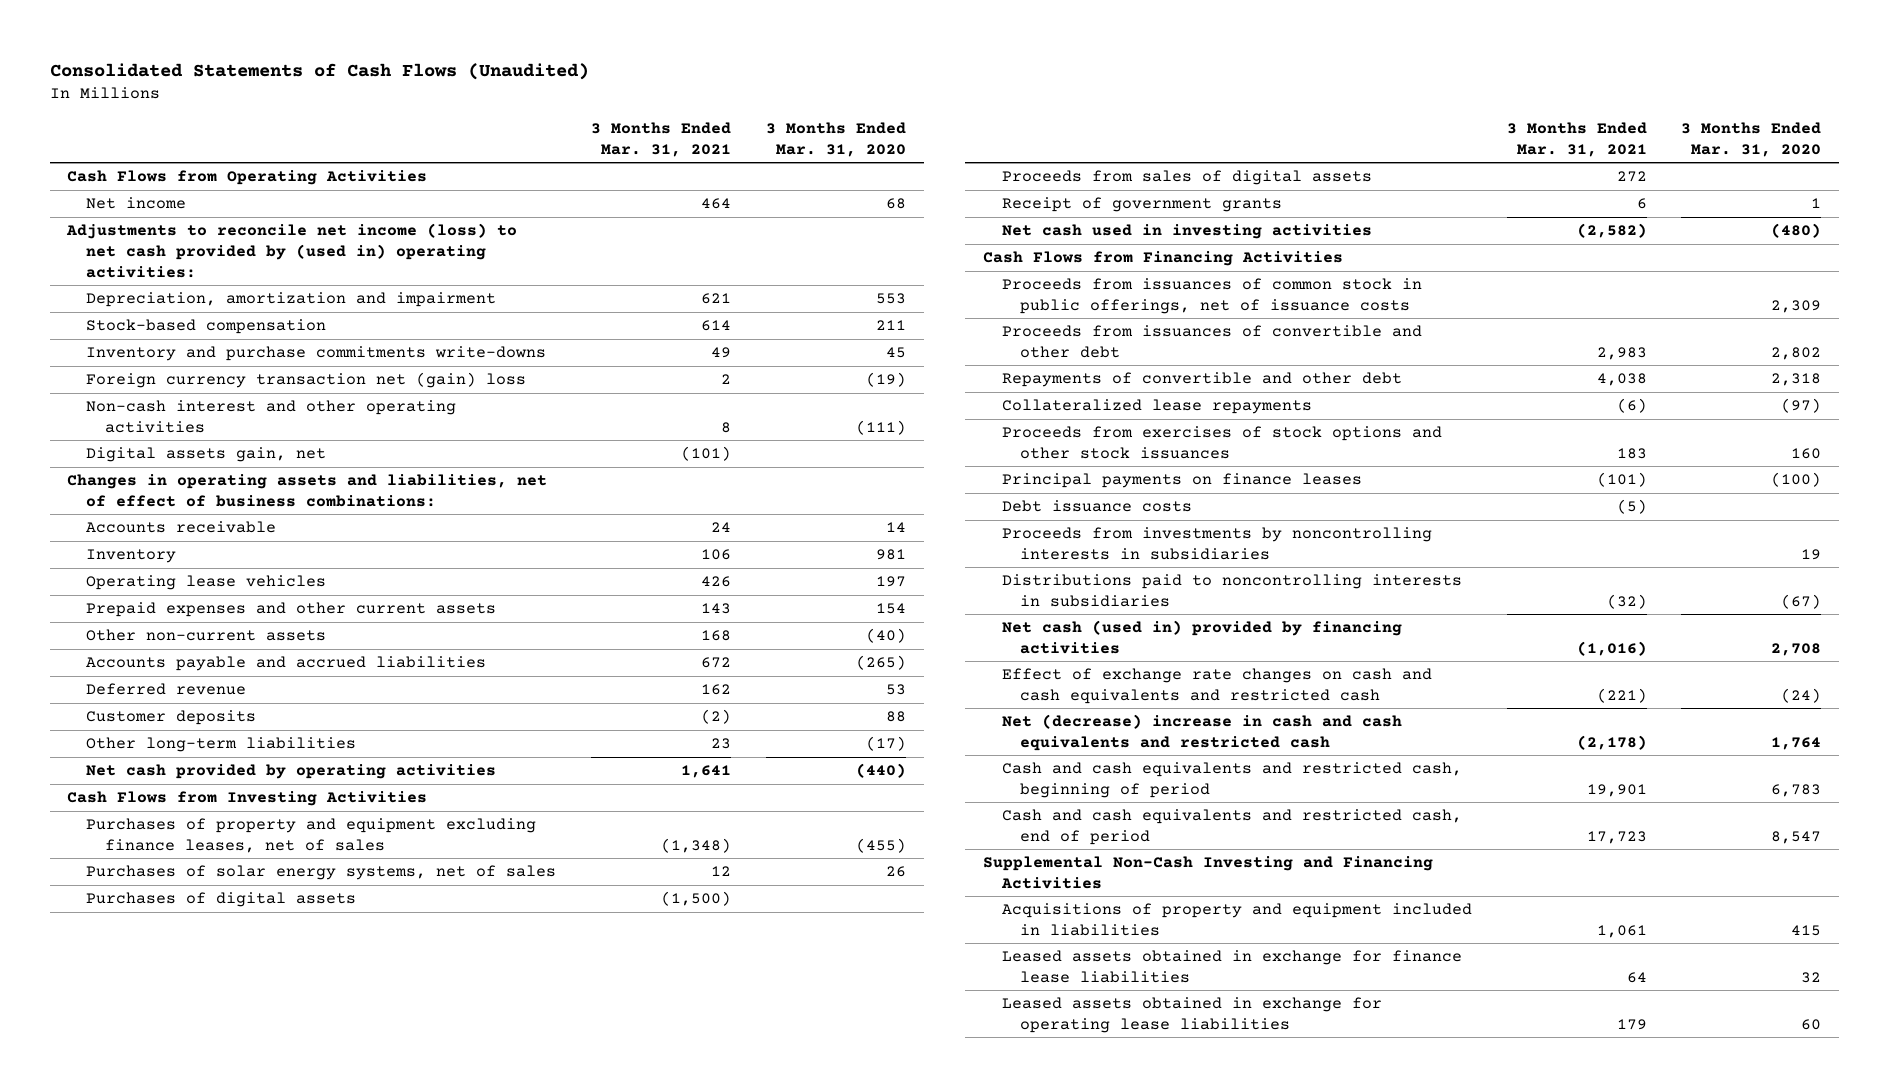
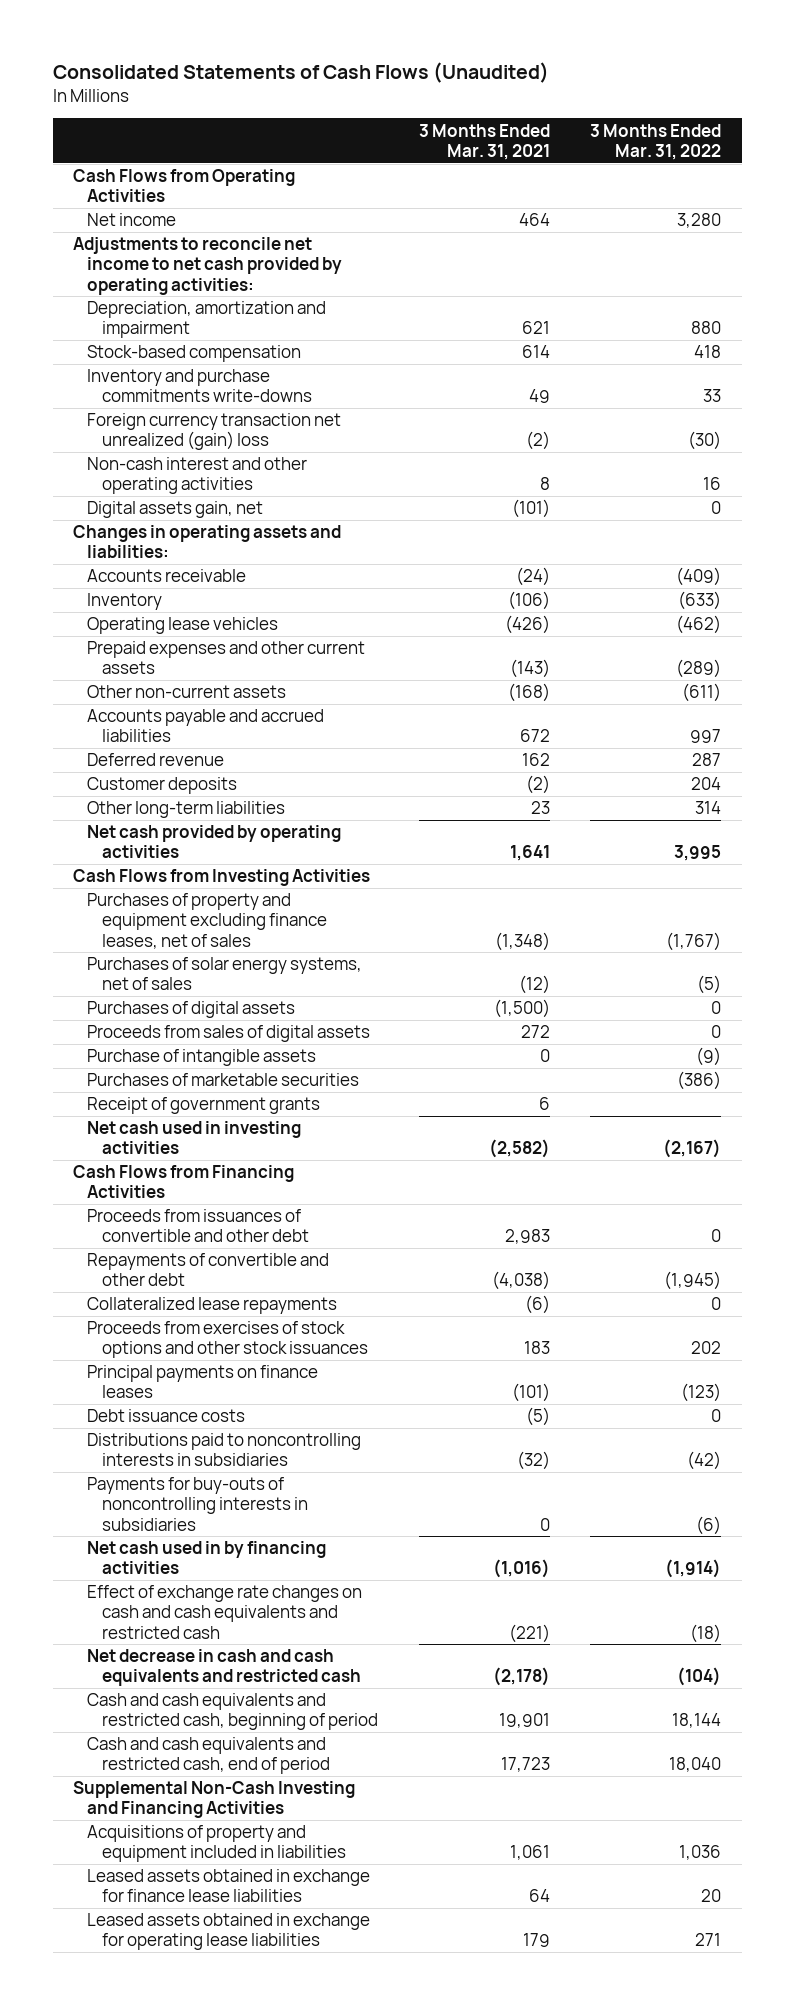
- | 3 Months Ended Mar. 31, 2021 | 3 Months Ended Mar. 31, 2020
+ | 3 Months Ended Mar. 31, 2021 | 3 Months Ended Mar. 31, 2022
- Adjustments to reconcile net income (loss) to net cash provided by (used in) operating activities:
+ Adjustments to reconcile net income to net cash provided by operating activities:
- Foreign currency transaction net (gain) loss | 2 | (19)
+ Foreign currency transaction net unrealized (gain) loss | (2) | (30)
- Changes in operating assets and liabilities, net of effect of business combinations:
- Accounts receivable | 24 | 14
- Inventory | 106 | 981
- Operating lease vehicles | 426 | 197
- Prepaid expenses and other current assets | 143 | 154
- Other non-current assets | 168 | (40)
+ Changes in operating assets and liabilities:
+ Accounts receivable | (24) | (409)
+ Inventory | (106) | (633)
+ Operating lease vehicles | (426) | (462)
+ Prepaid expenses and other current assets | (143) | (289)
+ Other non-current assets | (168) | (611)
- Purchases of solar energy systems, net of sales | 12 | 26
+ Purchases of solar energy systems, net of sales | (12) | (5)
+ Purchase of intangible assets | 0 | (9)
+ Purchases of marketable securities | | (386)
- Proceeds from issuances of common stock in public offerings, net of issuance costs | | 2,309
- Repayments of convertible and other debt | 4,038 | 2,318
+ Repayments of convertible and other debt | (4,038) | (1,945)
- Proceeds from investments by noncontrolling interests in subsidiaries | | 19
- Net cash (used in) provided by financing activities | (1,016) | 2,708
+ Payments for buy-outs of noncontrolling interests in subsidiaries | 0 | (6)
+ Net cash used in by financing activities | (1,016) | (1,914)
- Net (decrease) increase in cash and cash equivalents and restricted cash | (2,178) | 1,764
+ Net decrease in cash and cash equivalents and restricted cash | (2,178) | (104)

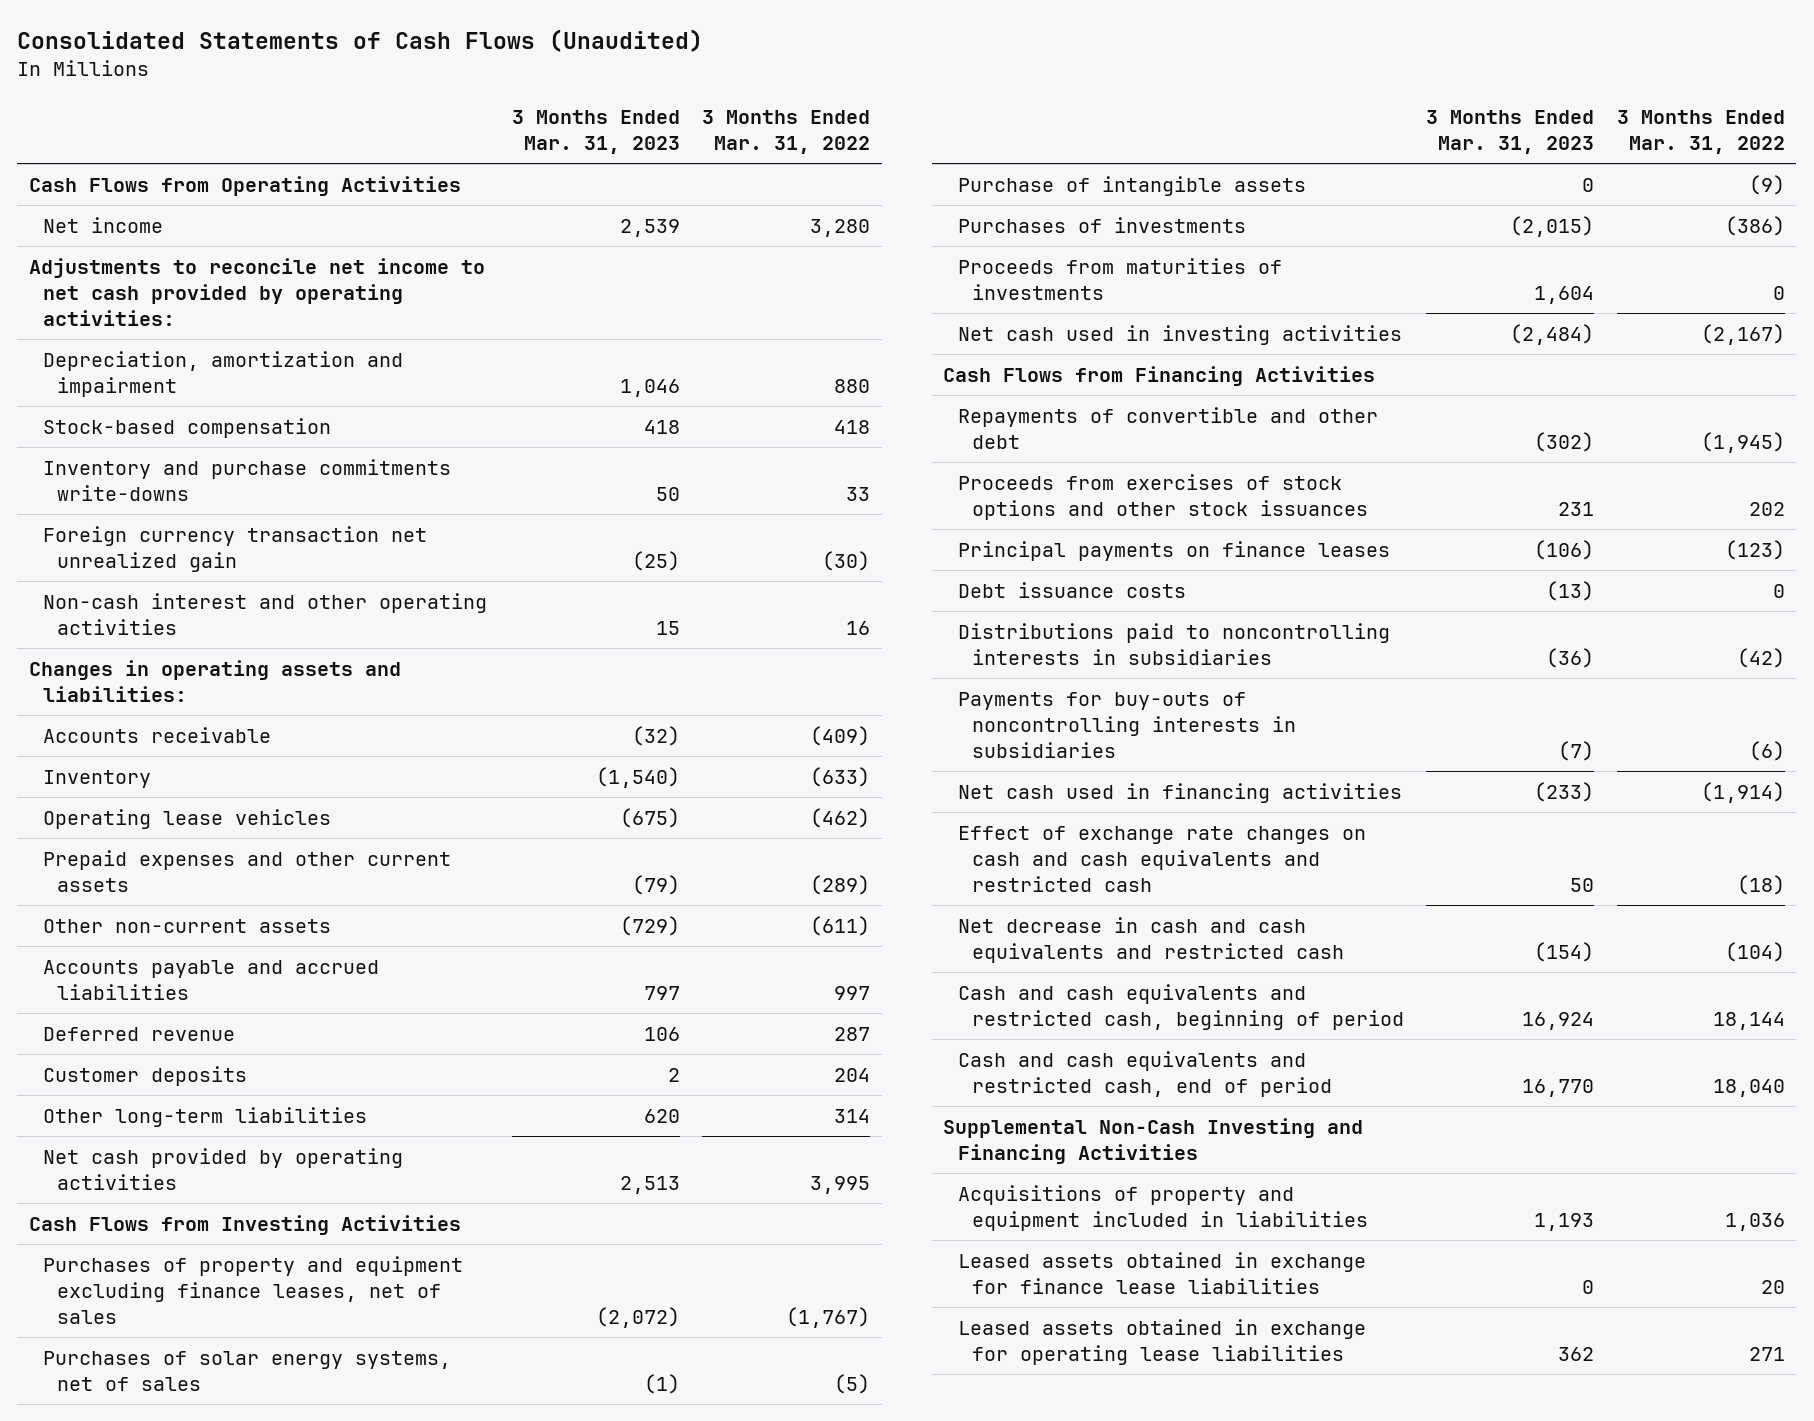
- | 3 Months Ended Mar. 31, 2021 | 3 Months Ended Mar. 31, 2022
+ | 3 Months Ended Mar. 31, 2023 | 3 Months Ended Mar. 31, 2022
- Foreign currency transaction net unrealized (gain) loss | (2) | (30)
+ Foreign currency transaction net unrealized gain | (25) | (30)
- Digital assets gain, net | (101) | 0
- Purchases of digital assets | (1,500) | 0
- Proceeds from sales of digital assets | 272 | 0
- Purchases of marketable securities | | (386)
- Receipt of government grants | 6 |
+ Purchases of investments | (2,015) | (386)
+ Proceeds from maturities of investments | 1,604 | 0
- Proceeds from issuances of convertible and other debt | 2,983 | 0
- Collateralized lease repayments | (6) | 0
- Net cash used in by financing activities | (1,016) | (1,914)
+ Net cash used in financing activities | (233) | (1,914)

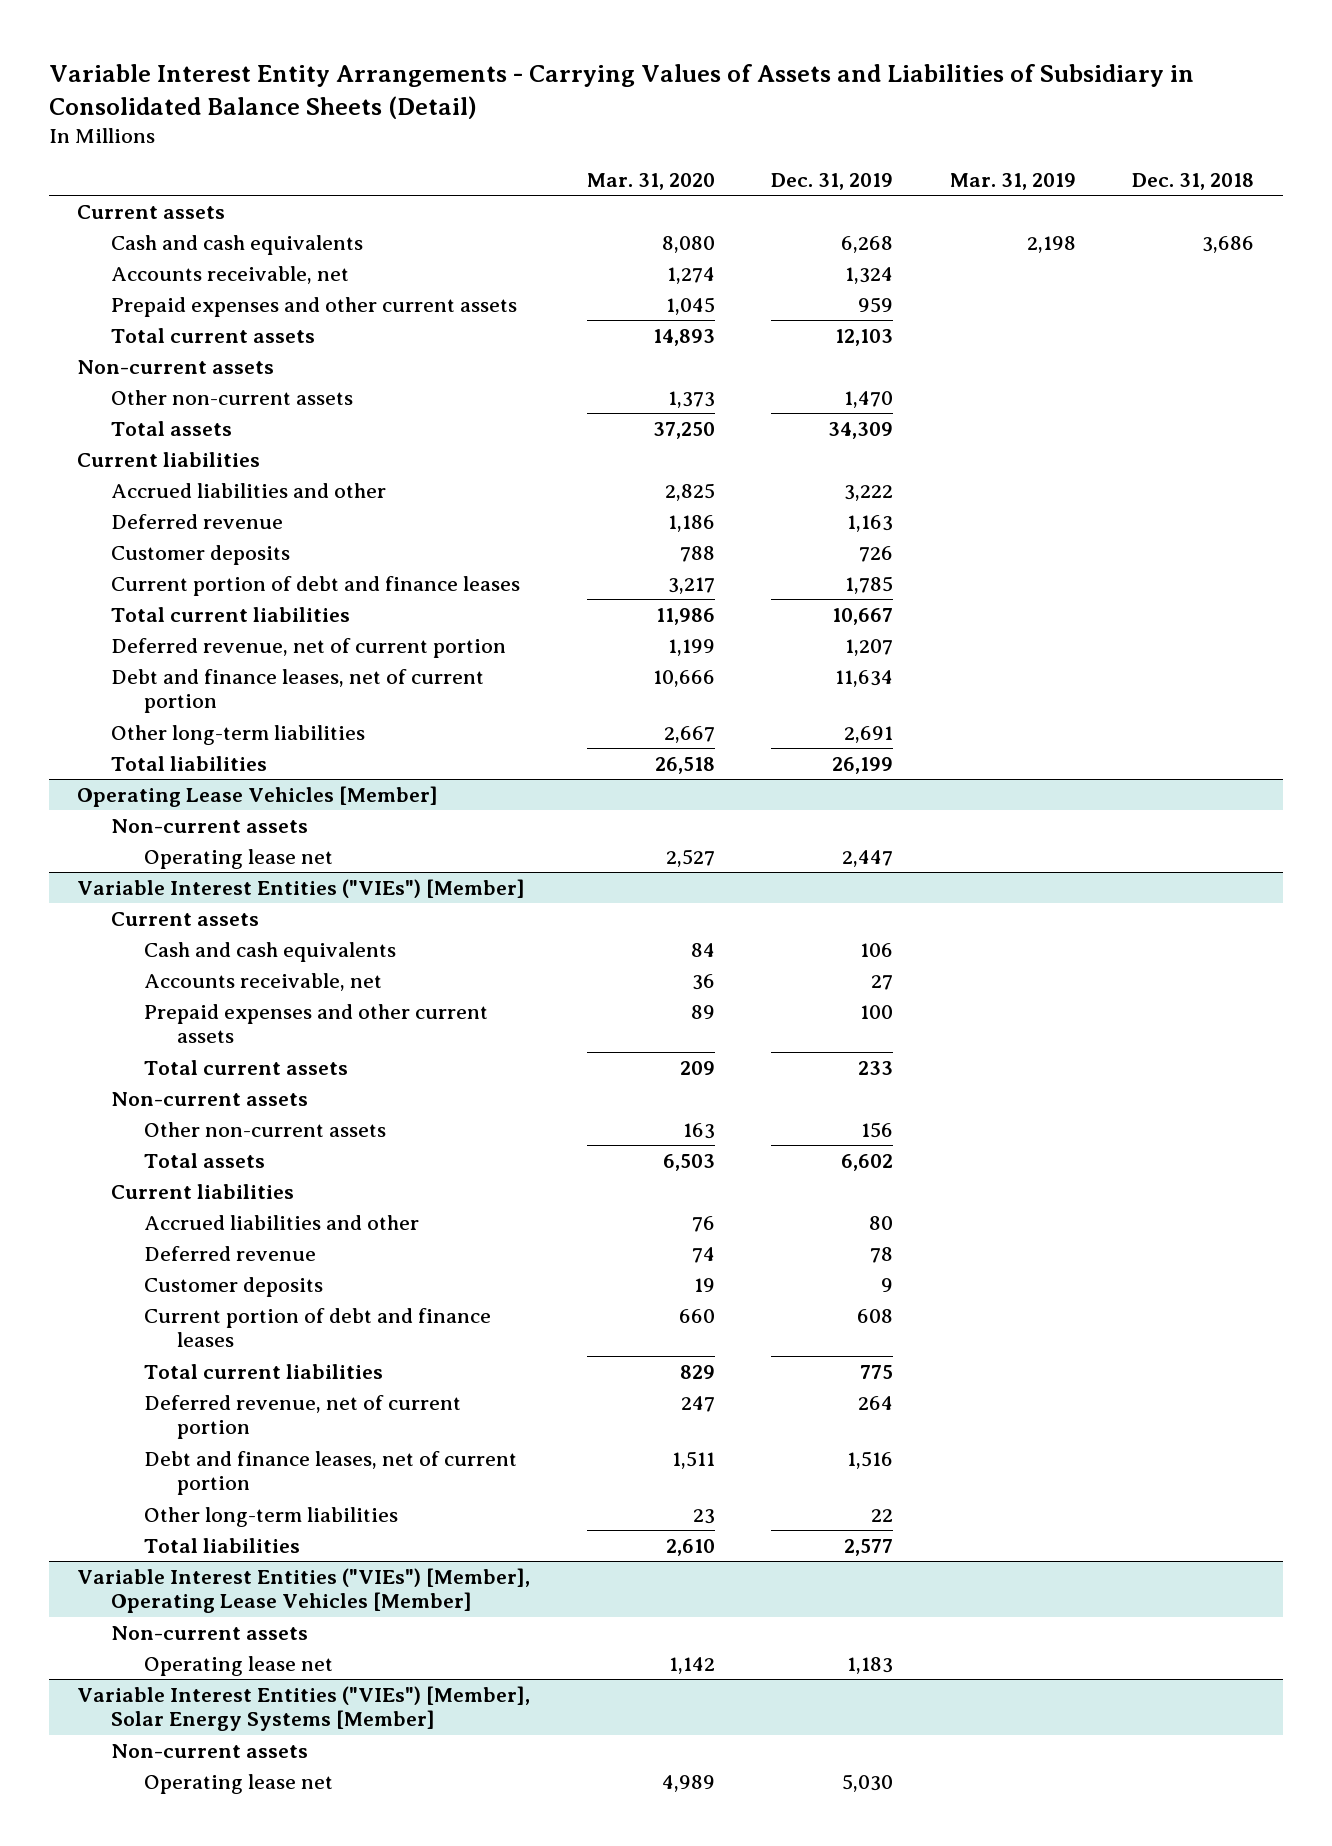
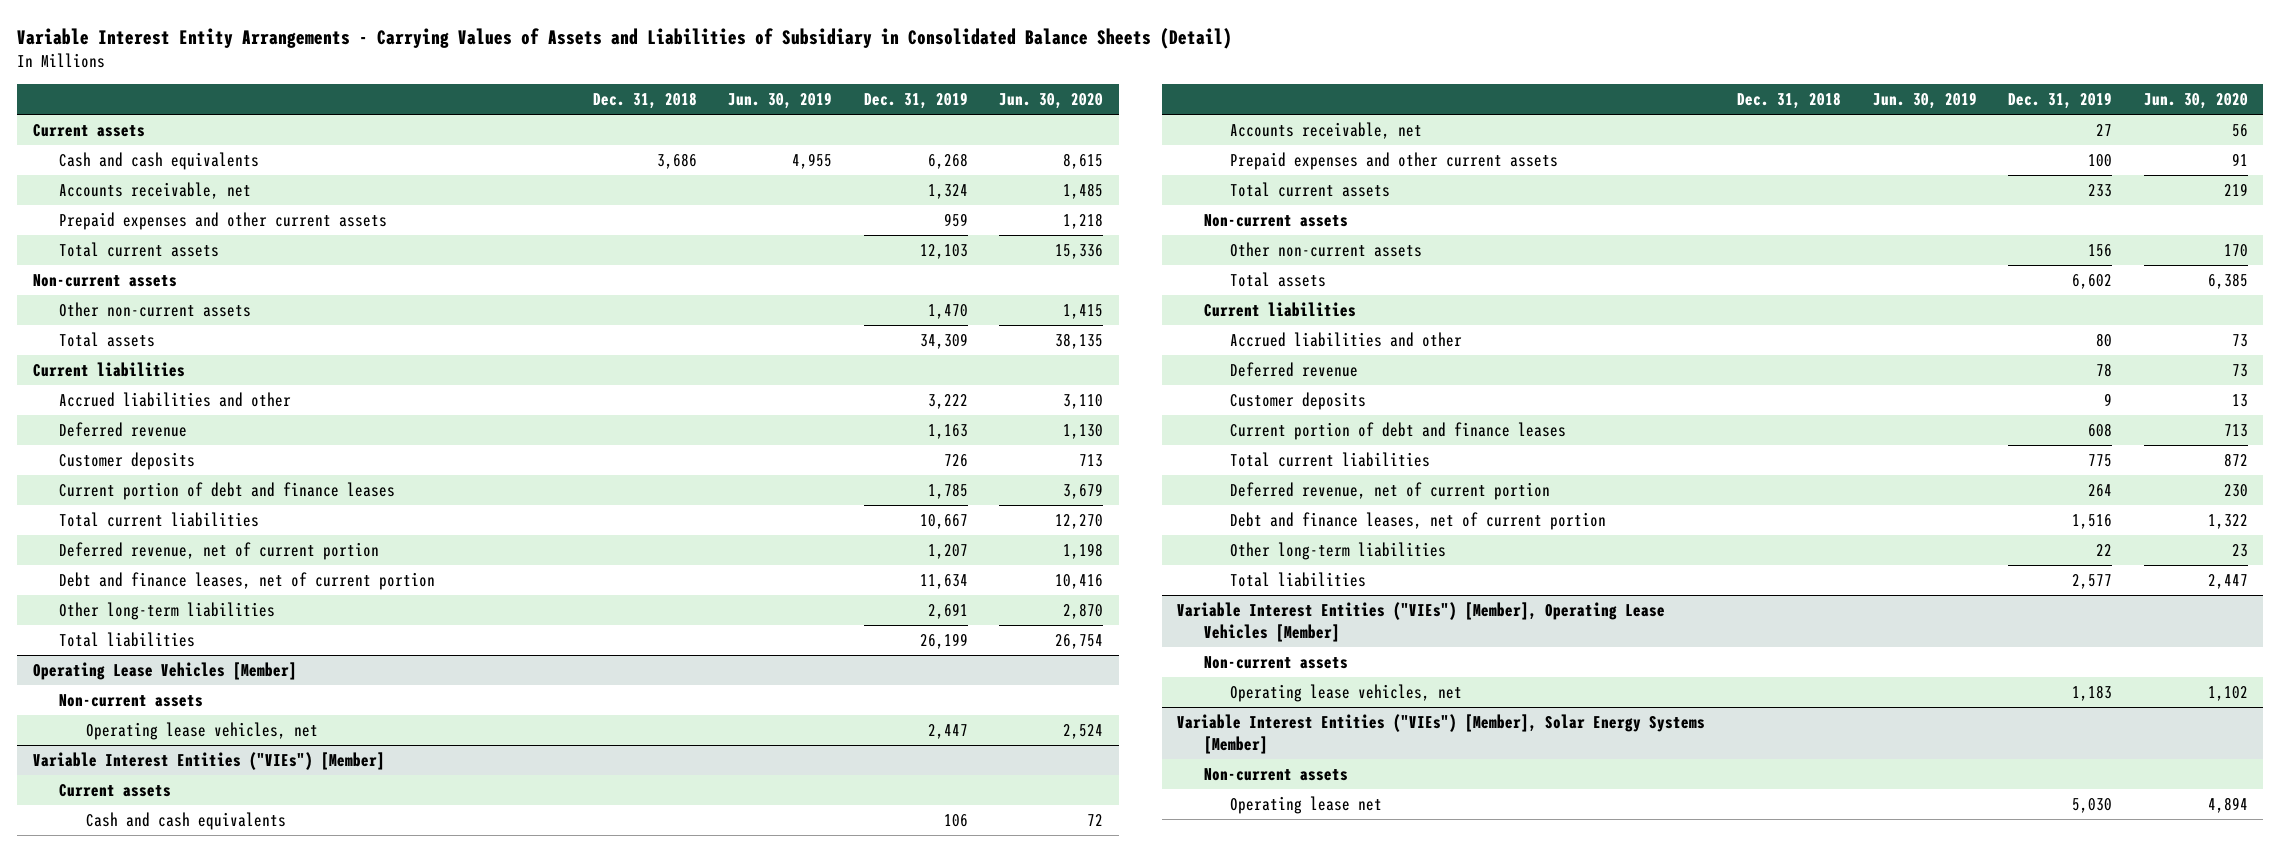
- | Mar. 31, 2020 | Dec. 31, 2019 | Mar. 31, 2019 | Dec. 31, 2018
+ | Dec. 31, 2018 | Jun. 30, 2019 | Dec. 31, 2019 | Jun. 30, 2020
@ Operating Lease Vehicles [Member]
- Operating lease net | 2,527 | 2,447 | |
+ Operating lease vehicles, net | | | 2,447 | 2,524
@ Variable Interest Entities ("VIEs") [Member], Operating Lease Vehicles [Member]
- Operating lease net | 1,142 | 1,183 | |
+ Operating lease vehicles, net | | | 1,183 | 1,102

